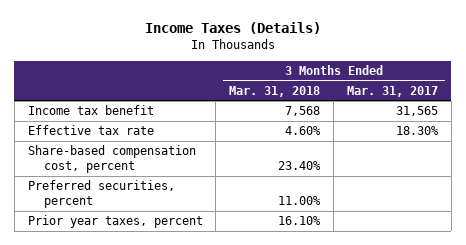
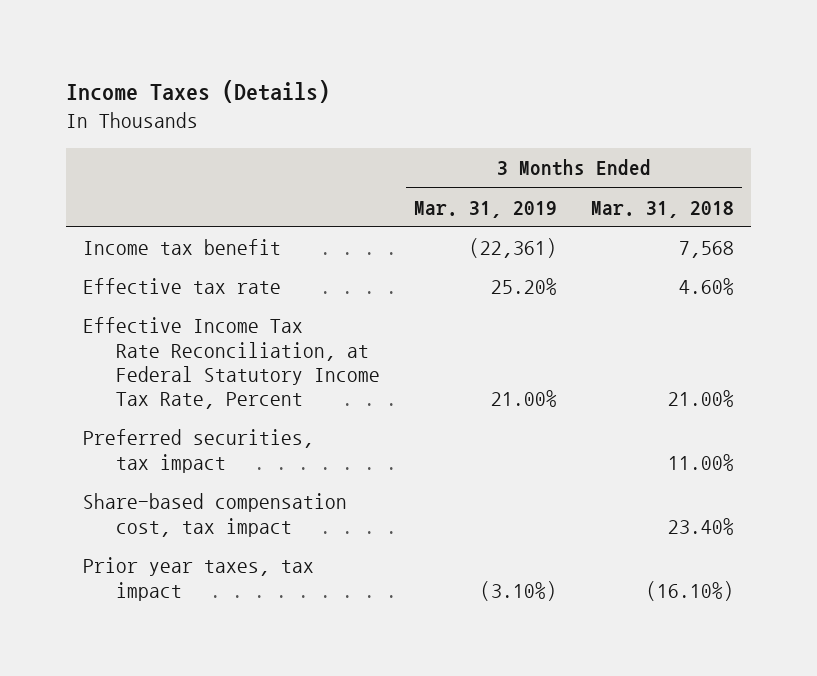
- | 3 Months Ended Mar. 31, 2018 | 3 Months Ended Mar. 31, 2017
+ | 3 Months Ended Mar. 31, 2019 | 3 Months Ended Mar. 31, 2018
- Share-based compensation cost, percent | 23.40% |
- Preferred securities, percent | 11.00% |
- Prior year taxes, percent | 16.10% |
+ Effective Income Tax Rate Reconciliation, at Federal Statutory Income Tax Rate, Percent | 21.00% | 21.00%
+ Preferred securities, tax impact | | 11.00%
+ Share-based compensation cost, tax impact | | 23.40%
+ Prior year taxes, tax impact | (3.10%) | (16.10%)

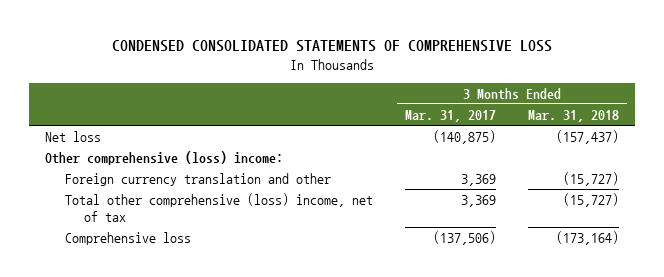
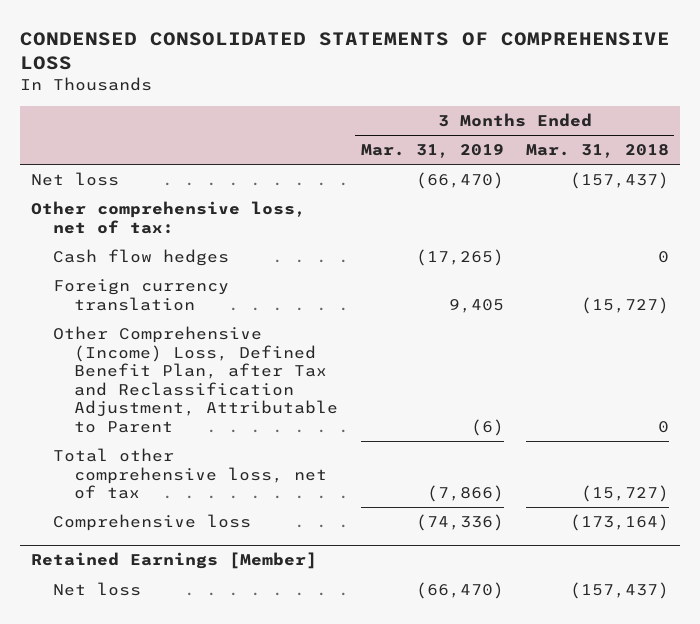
- | 3 Months Ended Mar. 31, 2017 | 3 Months Ended Mar. 31, 2018
+ | 3 Months Ended Mar. 31, 2019 | 3 Months Ended Mar. 31, 2018
- Other comprehensive (loss) income:
- Foreign currency translation and other | 3,369 | (15,727)
- Total other comprehensive (loss) income, net of tax | 3,369 | (15,727)
+ Other comprehensive loss, net of tax:
+ Cash flow hedges | (17,265) | 0
+ Foreign currency translation | 9,405 | (15,727)
+ Other Comprehensive (Income) Loss, Defined Benefit Plan, after Tax and Reclassification Adjustment, Attributable to Parent | (6) | 0
+ Total other comprehensive loss, net of tax | (7,866) | (15,727)
+ Retained Earnings [Member]
+ Net loss | (66,470) | (157,437)

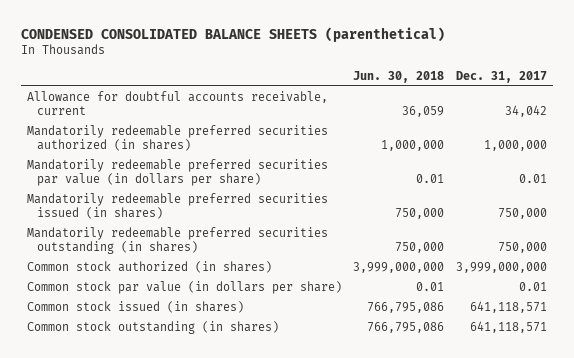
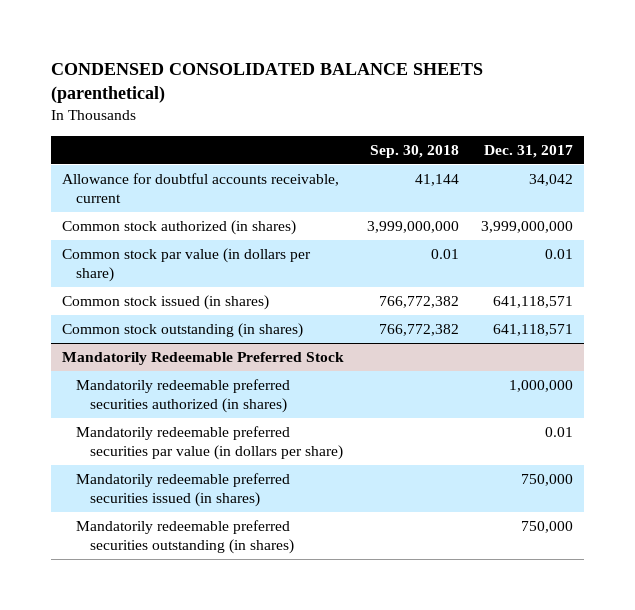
- | Jun. 30, 2018 | Dec. 31, 2017
+ | Sep. 30, 2018 | Dec. 31, 2017
- Mandatorily redeemable preferred securities authorized (in shares) | 1,000,000 | 1,000,000
- Mandatorily redeemable preferred securities par value (in dollars per share) | 0.01 | 0.01
- Mandatorily redeemable preferred securities issued (in shares) | 750,000 | 750,000
- Mandatorily redeemable preferred securities outstanding (in shares) | 750,000 | 750,000
+ Mandatorily Redeemable Preferred Stock
+ Mandatorily redeemable preferred securities authorized (in shares) | | 1,000,000
+ Mandatorily redeemable preferred securities par value (in dollars per share) | | 0.01
+ Mandatorily redeemable preferred securities issued (in shares) | | 750,000
+ Mandatorily redeemable preferred securities outstanding (in shares) | | 750,000

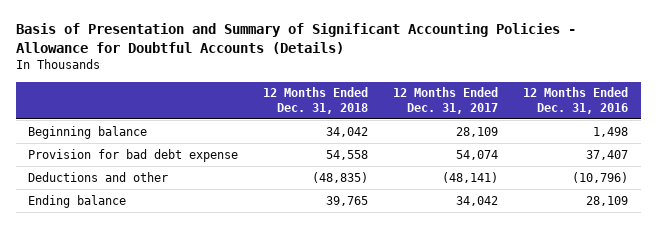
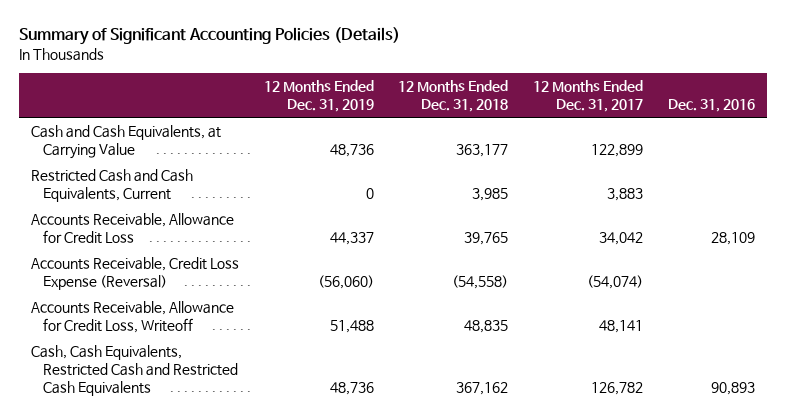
- Basis of Presentation and Summary of Significant Accounting Policies - Allowance for Doubtful Accounts (Details)
+ Summary of Significant Accounting Policies (Details)
- | 12 Months Ended Dec. 31, 2018 | 12 Months Ended Dec. 31, 2017 | 12 Months Ended Dec. 31, 2016
+ | 12 Months Ended Dec. 31, 2019 | 12 Months Ended Dec. 31, 2018 | 12 Months Ended Dec. 31, 2017 | Dec. 31, 2016
- Beginning balance | 34,042 | 28,109 | 1,498
- Provision for bad debt expense | 54,558 | 54,074 | 37,407
- Deductions and other | (48,835) | (48,141) | (10,796)
- Ending balance | 39,765 | 34,042 | 28,109
+ Cash and Cash Equivalents, at Carrying Value | 48,736 | 363,177 | 122,899 |
+ Restricted Cash and Cash Equivalents, Current | 0 | 3,985 | 3,883 |
+ Accounts Receivable, Allowance for Credit Loss | 44,337 | 39,765 | 34,042 | 28,109
+ Accounts Receivable, Credit Loss Expense (Reversal) | (56,060) | (54,558) | (54,074) |
+ Accounts Receivable, Allowance for Credit Loss, Writeoff | 51,488 | 48,835 | 48,141 |
+ Cash, Cash Equivalents, Restricted Cash and Restricted Cash Equivalents | 48,736 | 367,162 | 126,782 | 90,893

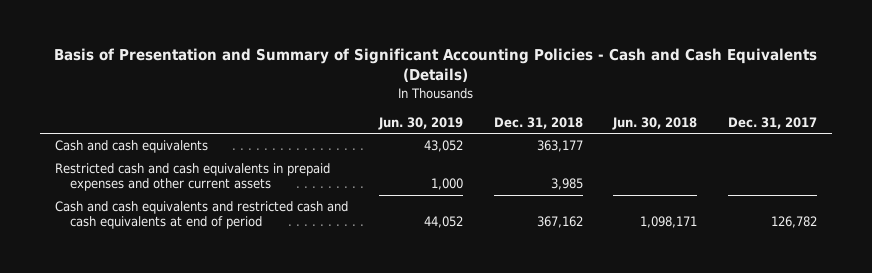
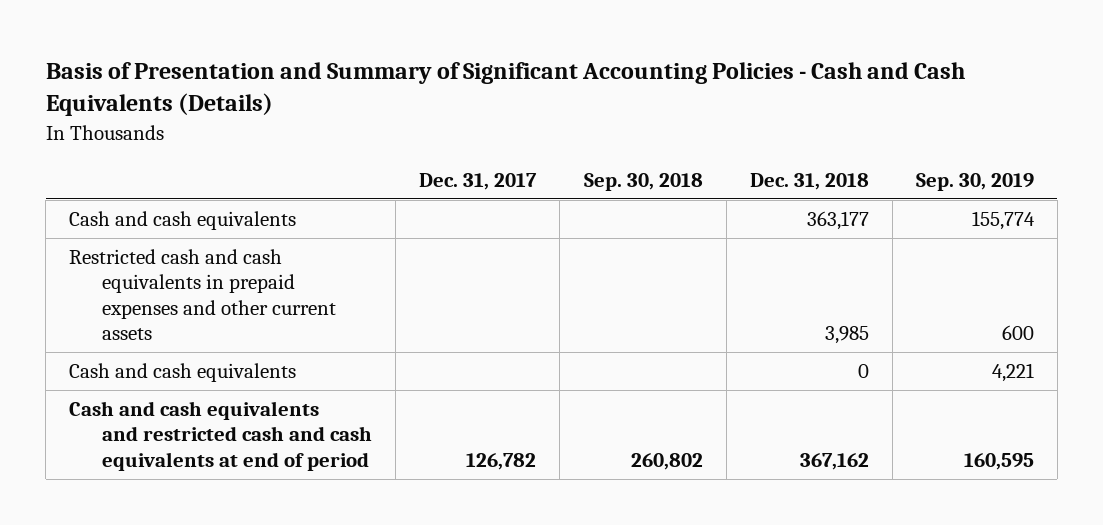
- | Jun. 30, 2019 | Dec. 31, 2018 | Jun. 30, 2018 | Dec. 31, 2017
+ | Dec. 31, 2017 | Sep. 30, 2018 | Dec. 31, 2018 | Sep. 30, 2019
+ Cash and cash equivalents | | | 0 | 4,221

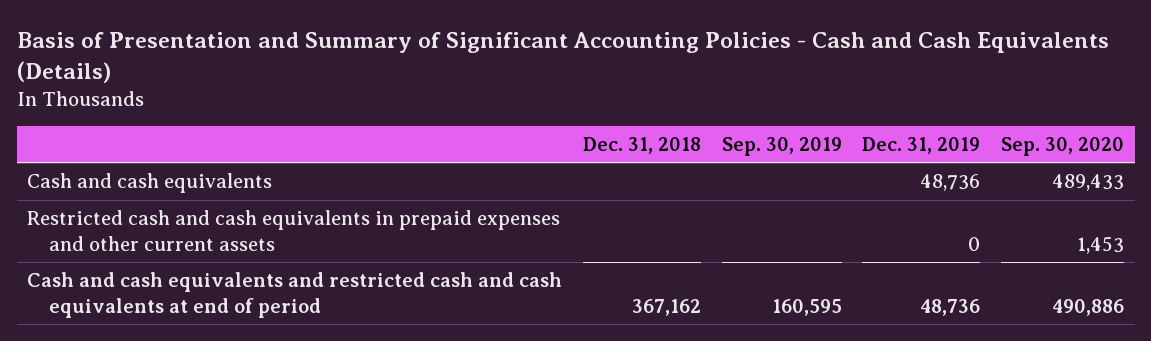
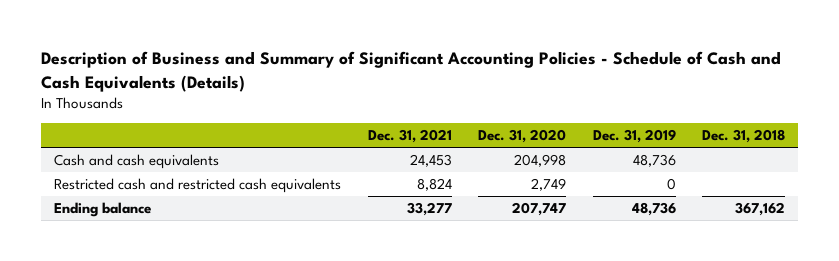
- Basis of Presentation and Summary of Significant Accounting Policies - Cash and Cash Equivalents (Details)
+ Description of Business and Summary of Significant Accounting Policies - Schedule of Cash and Cash Equivalents (Details)
- | Dec. 31, 2018 | Sep. 30, 2019 | Dec. 31, 2019 | Sep. 30, 2020
+ | Dec. 31, 2021 | Dec. 31, 2020 | Dec. 31, 2019 | Dec. 31, 2018
- Restricted cash and cash equivalents in prepaid expenses and other current assets | | | 0 | 1,453
- Cash and cash equivalents and restricted cash and cash equivalents at end of period | 367,162 | 160,595 | 48,736 | 490,886
+ Restricted cash and restricted cash equivalents | 8,824 | 2,749 | 0 |
+ Ending balance | 33,277 | 207,747 | 48,736 | 367,162

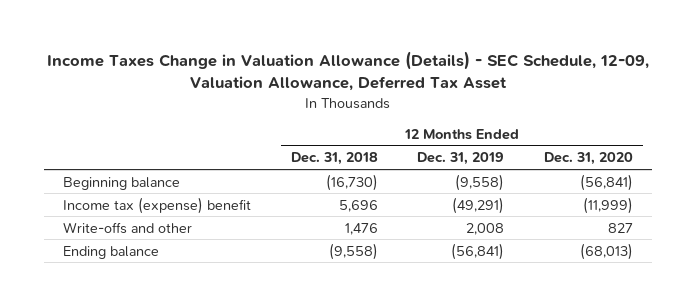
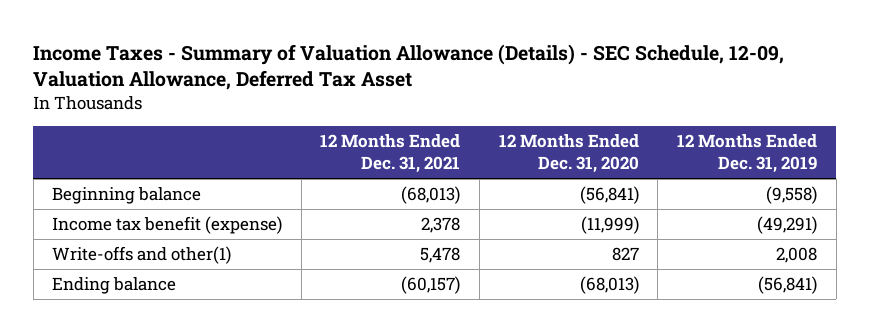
- Income Taxes Change in Valuation Allowance (Details) - SEC Schedule, 12-09, Valuation Allowance, Deferred Tax Asset
+ Income Taxes - Summary of Valuation Allowance (Details) - SEC Schedule, 12-09, Valuation Allowance, Deferred Tax Asset
- | 12 Months Ended Dec. 31, 2018 | 12 Months Ended Dec. 31, 2019 | 12 Months Ended Dec. 31, 2020
+ | 12 Months Ended Dec. 31, 2021 | 12 Months Ended Dec. 31, 2020 | 12 Months Ended Dec. 31, 2019
- Income tax (expense) benefit | 5,696 | (49,291) | (11,999)
- Write-offs and other | 1,476 | 2,008 | 827
+ Income tax benefit (expense) | 2,378 | (11,999) | (49,291)
+ Write-offs and other(1) | 5,478 | 827 | 2,008

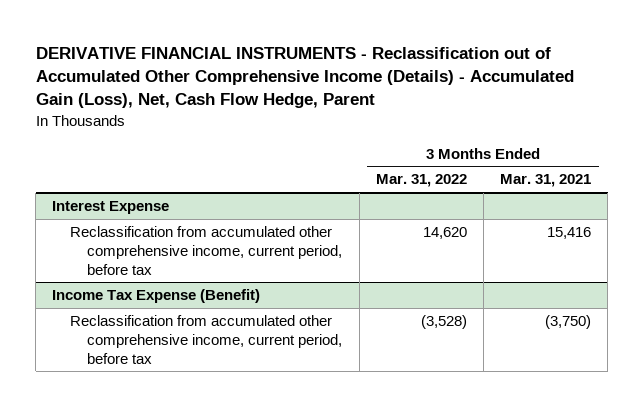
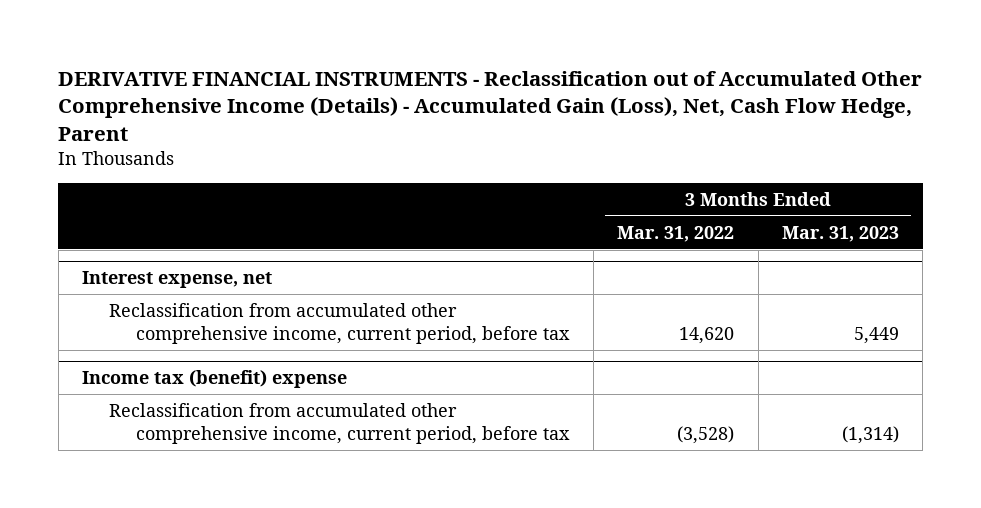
- | 3 Months Ended Mar. 31, 2022 | 3 Months Ended Mar. 31, 2021
+ | 3 Months Ended Mar. 31, 2022 | 3 Months Ended Mar. 31, 2023
- Interest Expense
+ Interest expense, net
- Income Tax Expense (Benefit)
+ Income tax (benefit) expense

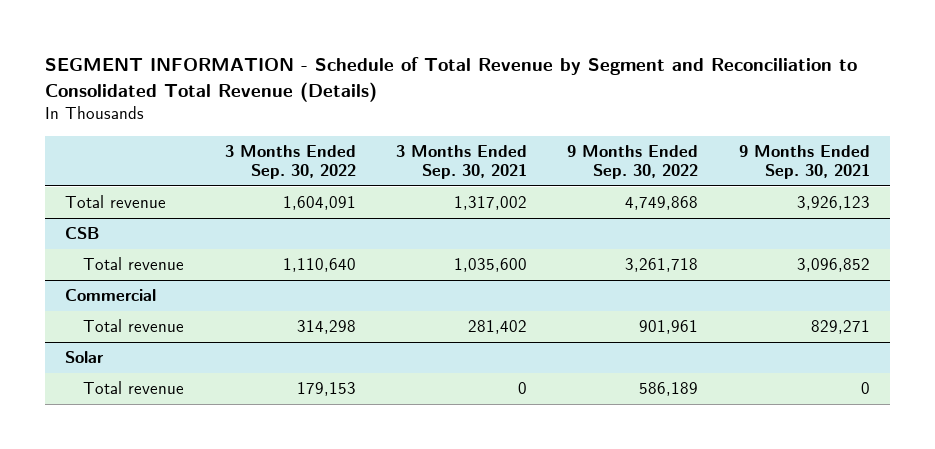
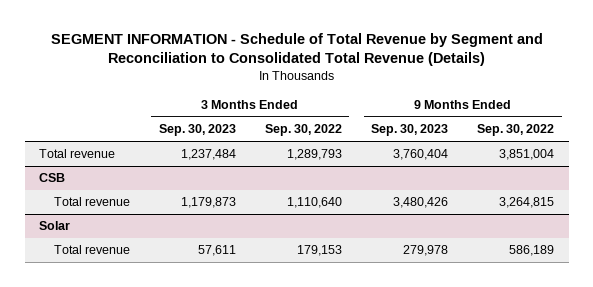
- | 3 Months Ended Sep. 30, 2022 | 3 Months Ended Sep. 30, 2021 | 9 Months Ended Sep. 30, 2022 | 9 Months Ended Sep. 30, 2021
+ | 3 Months Ended Sep. 30, 2023 | 3 Months Ended Sep. 30, 2022 | 9 Months Ended Sep. 30, 2023 | 9 Months Ended Sep. 30, 2022
- Total revenue | 1,604,091 | 1,317,002 | 4,749,868 | 3,926,123
+ Total revenue | 1,237,484 | 1,289,793 | 3,760,404 | 3,851,004
@ CSB
- Total revenue | 1,110,640 | 1,035,600 | 3,261,718 | 3,096,852
- Commercial
- Total revenue | 314,298 | 281,402 | 901,961 | 829,271
@ CSB
+ Total revenue | 1,179,873 | 1,110,640 | 3,480,426 | 3,264,815

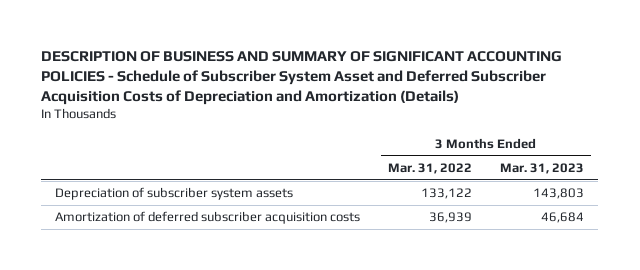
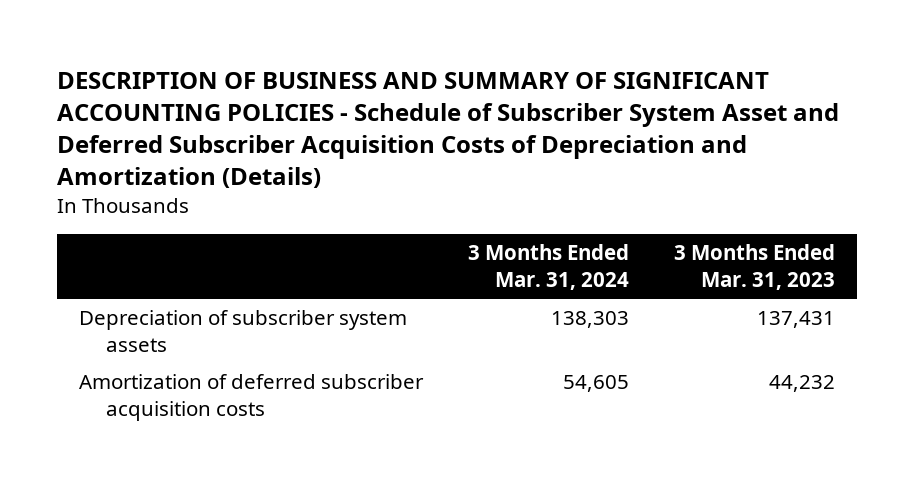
- | 3 Months Ended Mar. 31, 2022 | 3 Months Ended Mar. 31, 2023
+ | 3 Months Ended Mar. 31, 2024 | 3 Months Ended Mar. 31, 2023
- Depreciation of subscriber system assets | 133,122 | 143,803
- Amortization of deferred subscriber acquisition costs | 36,939 | 46,684
+ Depreciation of subscriber system assets | 138,303 | 137,431
+ Amortization of deferred subscriber acquisition costs | 54,605 | 44,232

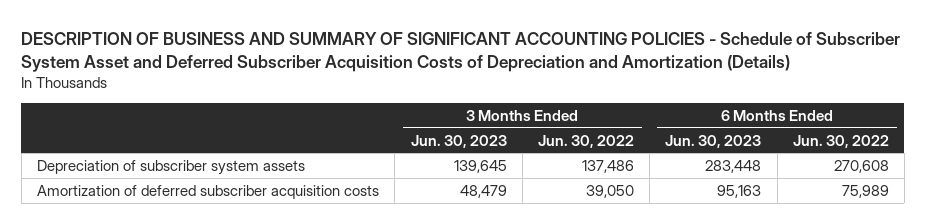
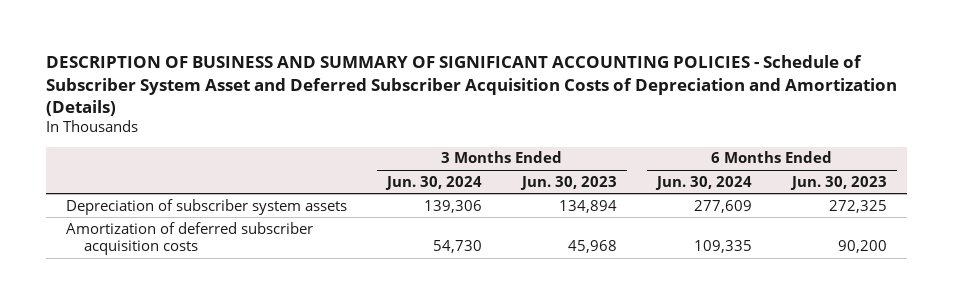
- | 3 Months Ended Jun. 30, 2023 | 3 Months Ended Jun. 30, 2022 | 6 Months Ended Jun. 30, 2023 | 6 Months Ended Jun. 30, 2022
+ | 3 Months Ended Jun. 30, 2024 | 3 Months Ended Jun. 30, 2023 | 6 Months Ended Jun. 30, 2024 | 6 Months Ended Jun. 30, 2023
- Depreciation of subscriber system assets | 139,645 | 137,486 | 283,448 | 270,608
- Amortization of deferred subscriber acquisition costs | 48,479 | 39,050 | 95,163 | 75,989
+ Depreciation of subscriber system assets | 139,306 | 134,894 | 277,609 | 272,325
+ Amortization of deferred subscriber acquisition costs | 54,730 | 45,968 | 109,335 | 90,200

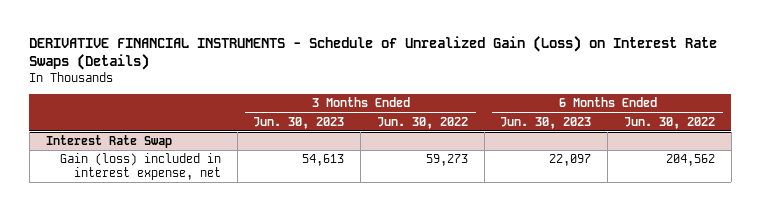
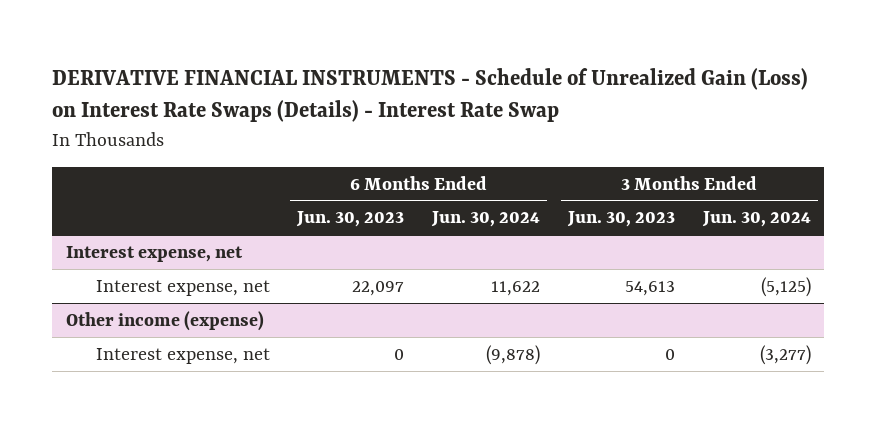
- DERIVATIVE FINANCIAL INSTRUMENTS - Schedule of Unrealized Gain (Loss) on Interest Rate Swaps (Details)
+ DERIVATIVE FINANCIAL INSTRUMENTS - Schedule of Unrealized Gain (Loss) on Interest Rate Swaps (Details) - Interest Rate Swap
- | 3 Months Ended Jun. 30, 2023 | 3 Months Ended Jun. 30, 2022 | 6 Months Ended Jun. 30, 2023 | 6 Months Ended Jun. 30, 2022
+ | 6 Months Ended Jun. 30, 2023 | 6 Months Ended Jun. 30, 2024 | 3 Months Ended Jun. 30, 2023 | 3 Months Ended Jun. 30, 2024
- Interest Rate Swap
- Gain (loss) included in interest expense, net | 54,613 | 59,273 | 22,097 | 204,562
+ Interest expense, net
+ Interest expense, net | 22,097 | 11,622 | 54,613 | (5,125)
+ Other income (expense)
+ Interest expense, net | 0 | (9,878) | 0 | (3,277)

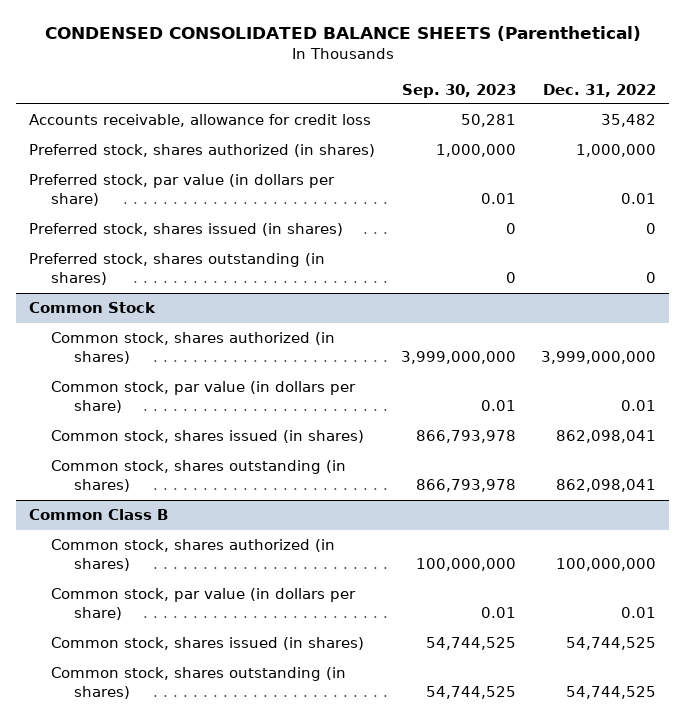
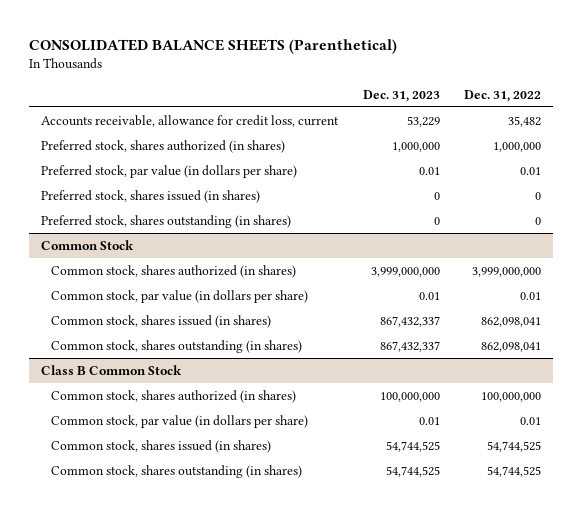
- CONDENSED CONSOLIDATED BALANCE SHEETS (Parenthetical)
+ CONSOLIDATED BALANCE SHEETS (Parenthetical)
- | Sep. 30, 2023 | Dec. 31, 2022
+ | Dec. 31, 2023 | Dec. 31, 2022
- Accounts receivable, allowance for credit loss | 50,281 | 35,482
+ Accounts receivable, allowance for credit loss, current | 53,229 | 35,482
- Common Class B
+ Class B Common Stock

